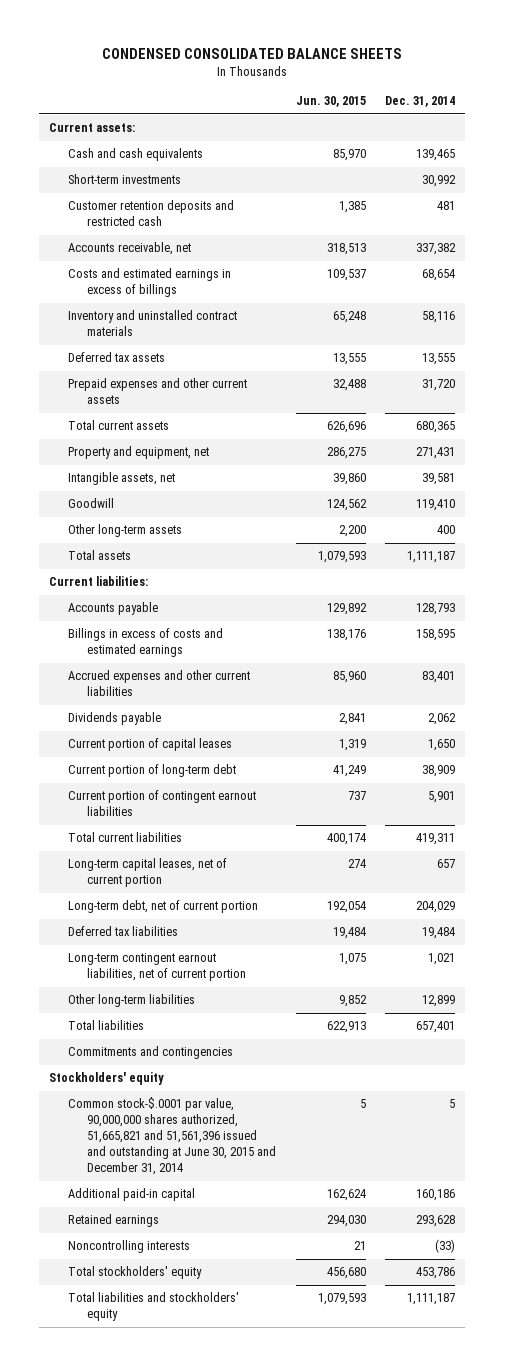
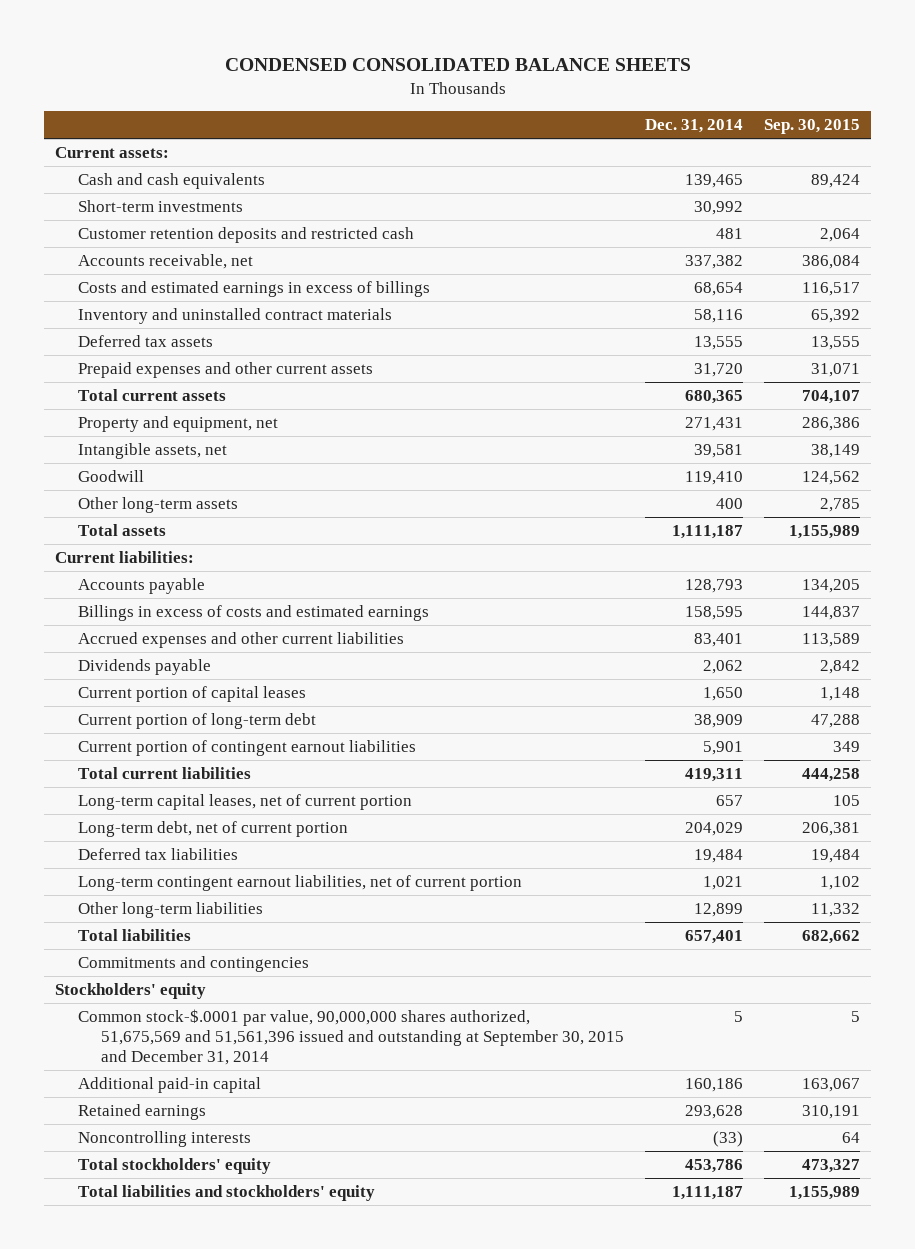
- | Jun. 30, 2015 | Dec. 31, 2014
+ | Dec. 31, 2014 | Sep. 30, 2015
- Common stock-$.0001 par value, 90,000,000 shares authorized, 51,665,821 and 51,561,396 issued and outstanding at June 30, 2015 and December 31, 2014 | 5 | 5
+ Common stock-$.0001 par value, 90,000,000 shares authorized, 51,675,569 and 51,561,396 issued and outstanding at September 30, 2015 and December 31, 2014 | 5 | 5

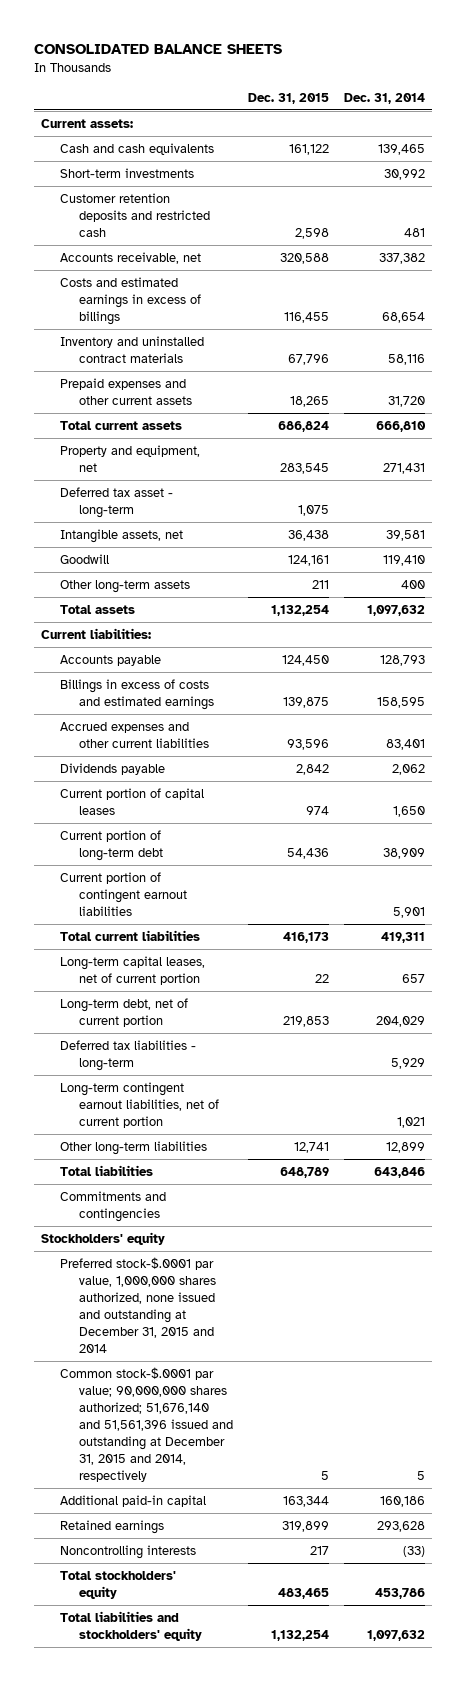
- CONDENSED CONSOLIDATED BALANCE SHEETS
+ CONSOLIDATED BALANCE SHEETS
- | Dec. 31, 2014 | Sep. 30, 2015
+ | Dec. 31, 2015 | Dec. 31, 2014
- Deferred tax assets | 13,555 | 13,555
- Total current assets | 680,365 | 704,107
+ Total current assets | 686,824 | 666,810
+ Deferred tax asset - long-term | 1,075 |
- Total assets | 1,111,187 | 1,155,989
+ Total assets | 1,132,254 | 1,097,632
- Deferred tax liabilities | 19,484 | 19,484
+ Deferred tax liabilities - long-term | | 5,929
- Total liabilities | 657,401 | 682,662
+ Total liabilities | 648,789 | 643,846
- Common stock-$.0001 par value, 90,000,000 shares authorized, 51,675,569 and 51,561,396 issued and outstanding at September 30, 2015 and December 31, 2014 | 5 | 5
+ Preferred stock-$.0001 par value, 1,000,000 shares authorized, none issued and outstanding at December 31, 2015 and 2014
+ Common stock-$.0001 par value; 90,000,000 shares authorized; 51,676,140 and 51,561,396 issued and outstanding at December 31, 2015 and 2014, respectively | 5 | 5
- Total liabilities and stockholders' equity | 1,111,187 | 1,155,989
+ Total liabilities and stockholders' equity | 1,132,254 | 1,097,632

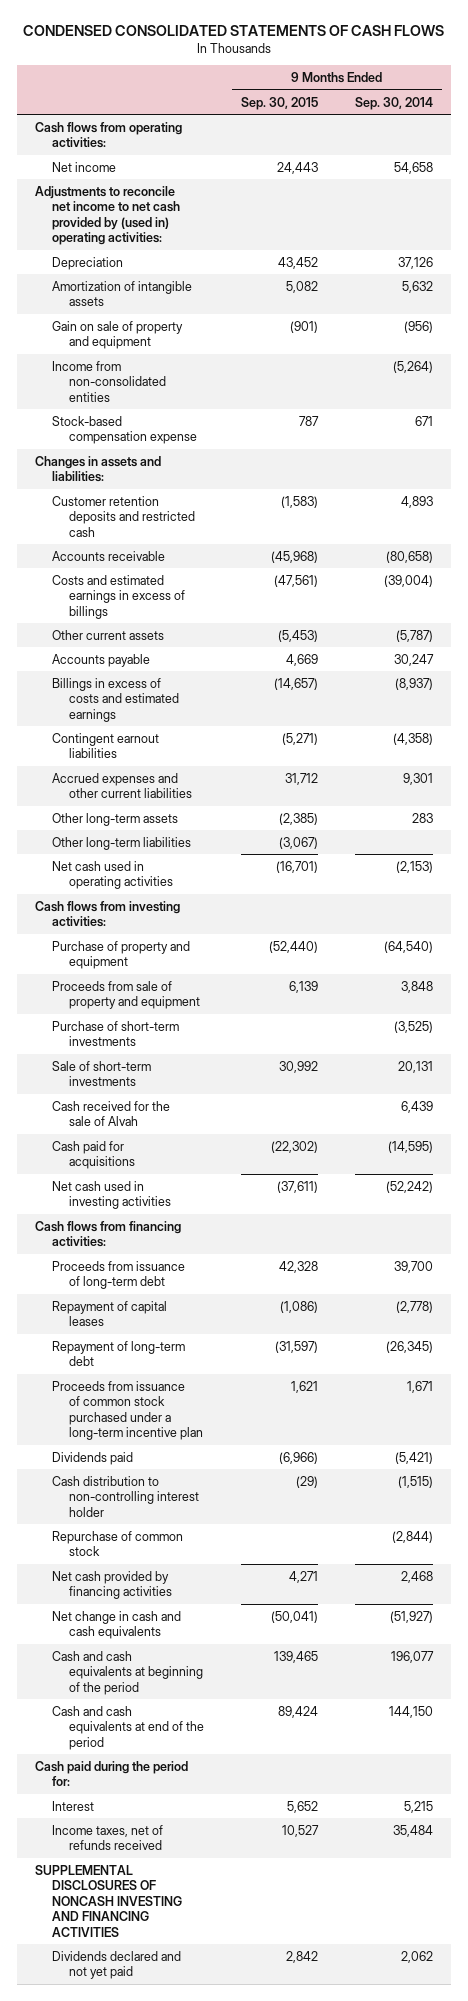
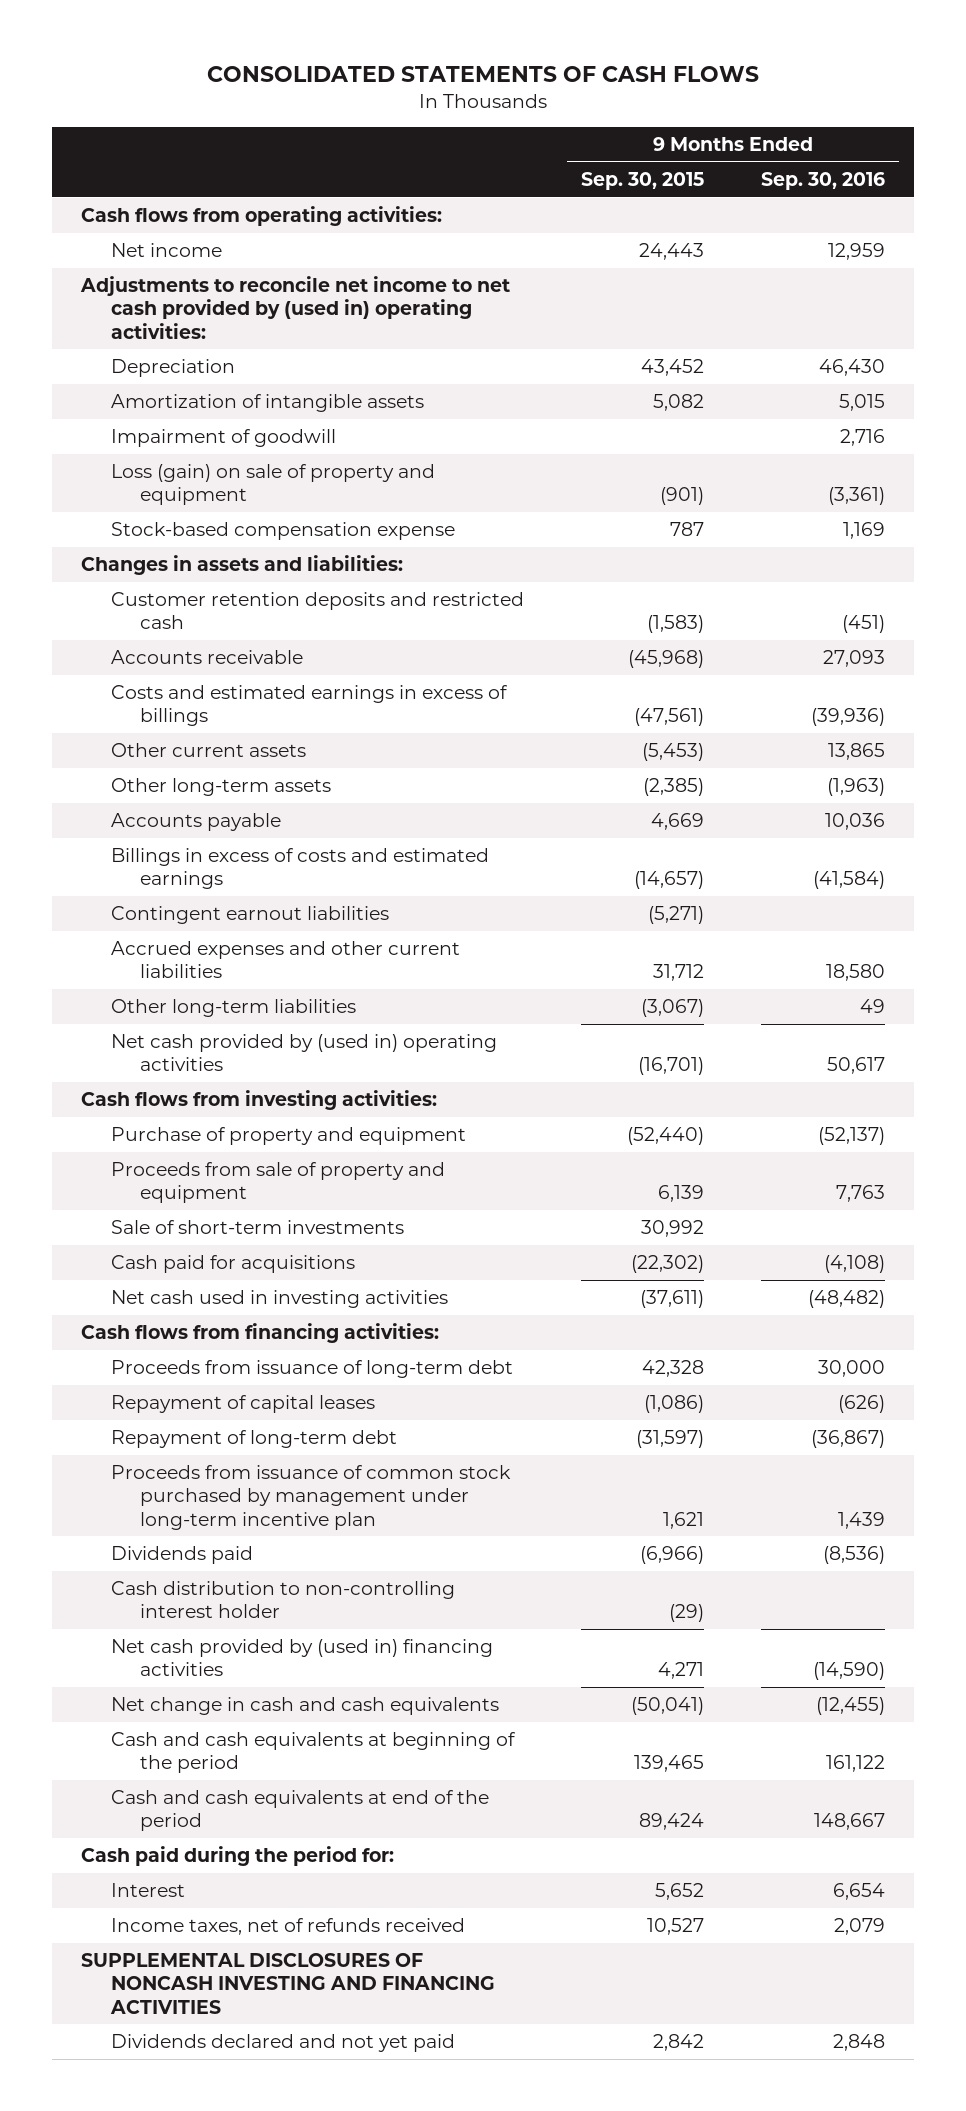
- CONDENSED CONSOLIDATED STATEMENTS OF CASH FLOWS
+ CONSOLIDATED STATEMENTS OF CASH FLOWS
- | 9 Months Ended Sep. 30, 2015 | 9 Months Ended Sep. 30, 2014
+ | 9 Months Ended Sep. 30, 2015 | 9 Months Ended Sep. 30, 2016
- Gain on sale of property and equipment | (901) | (956)
- Income from non-consolidated entities | | (5,264)
+ Impairment of goodwill | | 2,716
+ Loss (gain) on sale of property and equipment | (901) | (3,361)
moved up: Other long-term assets | (2,385) | (1,963)
- Net cash used in operating activities | (16,701) | (2,153)
+ Net cash provided by (used in) operating activities | (16,701) | 50,617
- Purchase of short-term investments | | (3,525)
- Cash received for the sale of Alvah | | 6,439
- Proceeds from issuance of common stock purchased under a long-term incentive plan | 1,621 | 1,671
+ Proceeds from issuance of common stock purchased by management under long-term incentive plan | 1,621 | 1,439
- Repurchase of common stock | | (2,844)
- Net cash provided by financing activities | 4,271 | 2,468
+ Net cash provided by (used in) financing activities | 4,271 | (14,590)

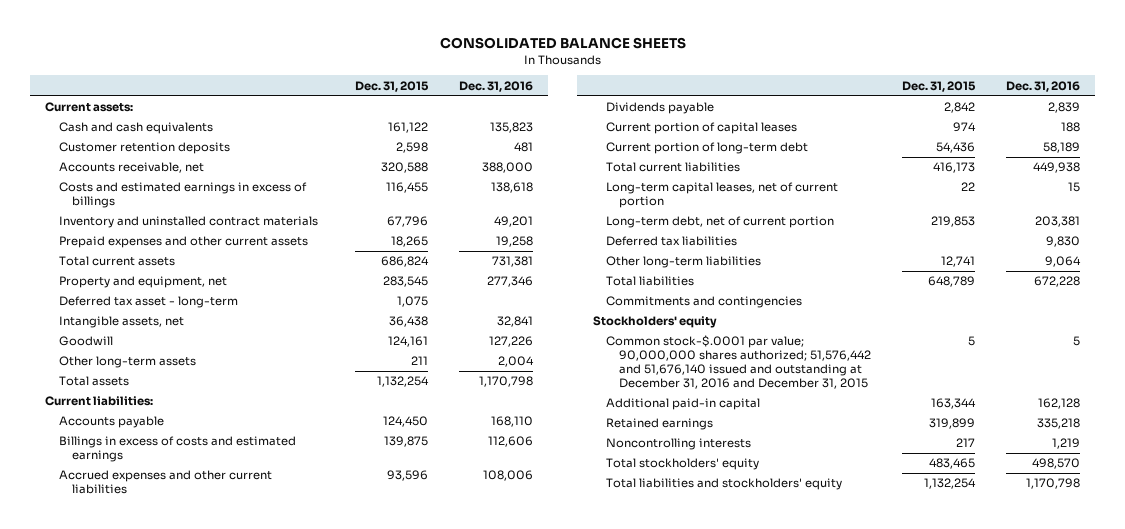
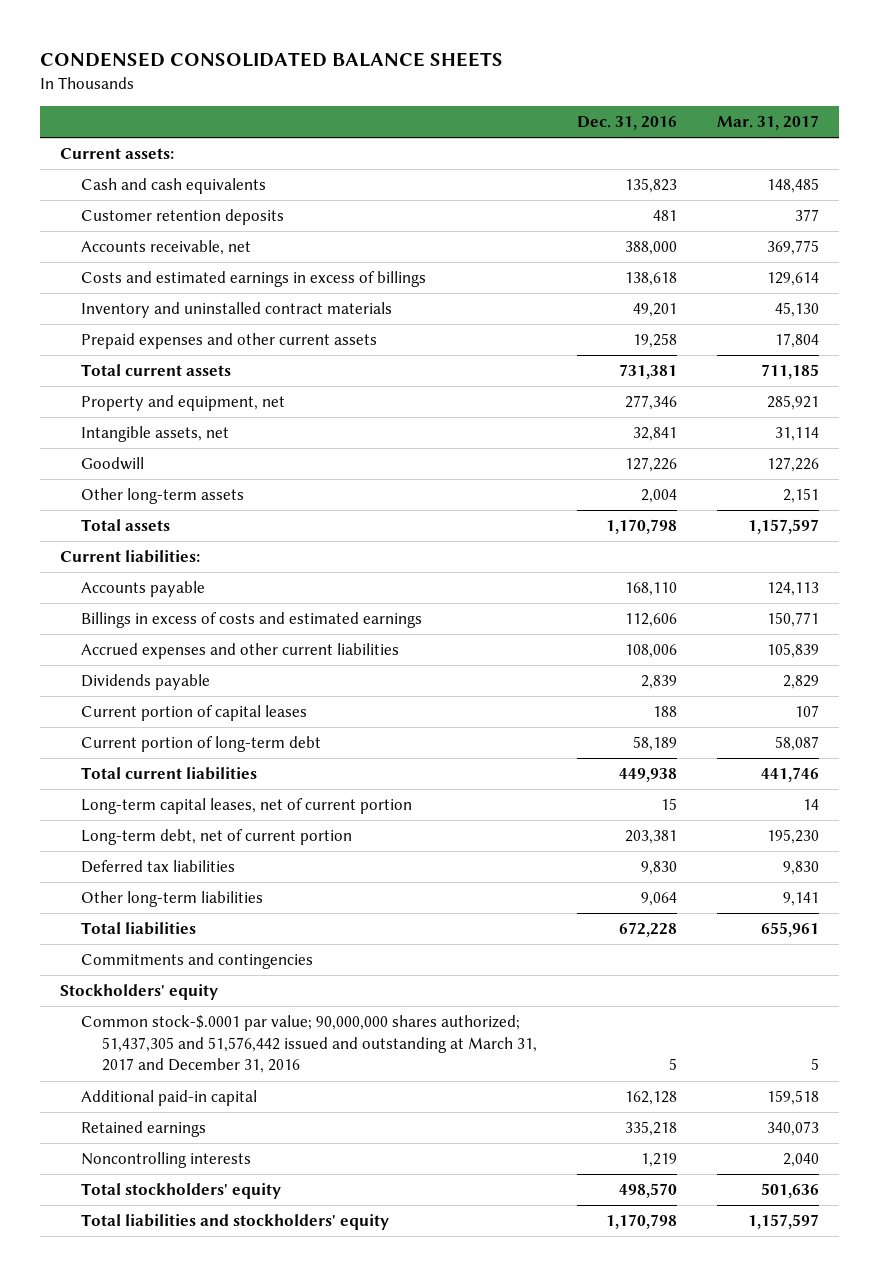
- CONSOLIDATED BALANCE SHEETS
+ CONDENSED CONSOLIDATED BALANCE SHEETS
- | Dec. 31, 2015 | Dec. 31, 2016
+ | Dec. 31, 2016 | Mar. 31, 2017
- Deferred tax asset - long-term | 1,075 |
- Common stock-$.0001 par value; 90,000,000 shares authorized; 51,576,442 and 51,676,140 issued and outstanding at December 31, 2016 and December 31, 2015 | 5 | 5
+ Common stock-$.0001 par value; 90,000,000 shares authorized; 51,437,305 and 51,576,442 issued and outstanding at March 31, 2017 and December 31, 2016 | 5 | 5

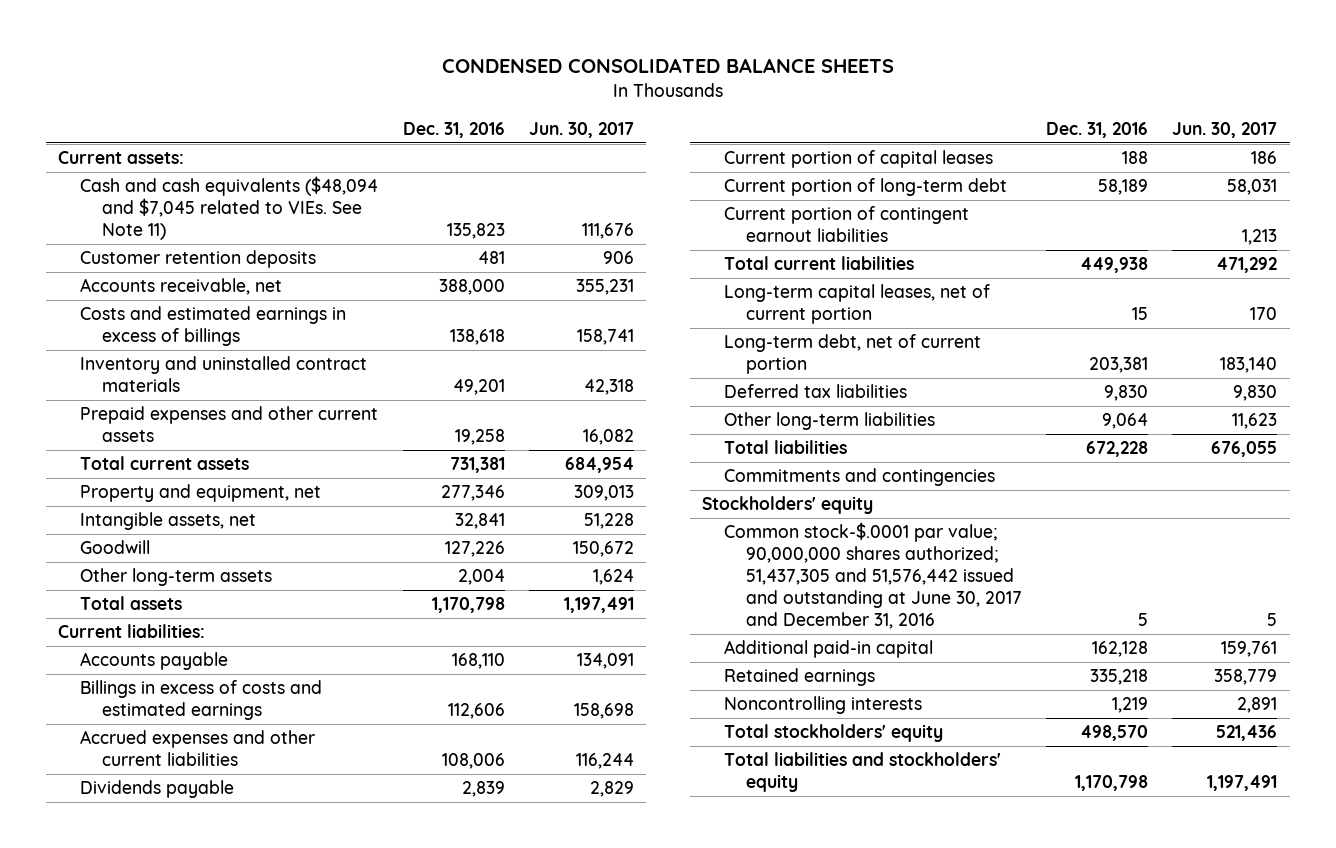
- | Dec. 31, 2016 | Mar. 31, 2017
+ | Dec. 31, 2016 | Jun. 30, 2017
- Cash and cash equivalents | 135,823 | 148,485
+ Cash and cash equivalents ($48,094 and $7,045 related to VIEs. See Note 11) | 135,823 | 111,676
+ Current portion of contingent earnout liabilities | | 1,213
- Common stock-$.0001 par value; 90,000,000 shares authorized; 51,437,305 and 51,576,442 issued and outstanding at March 31, 2017 and December 31, 2016 | 5 | 5
+ Common stock-$.0001 par value; 90,000,000 shares authorized; 51,437,305 and 51,576,442 issued and outstanding at June 30, 2017 and December 31, 2016 | 5 | 5

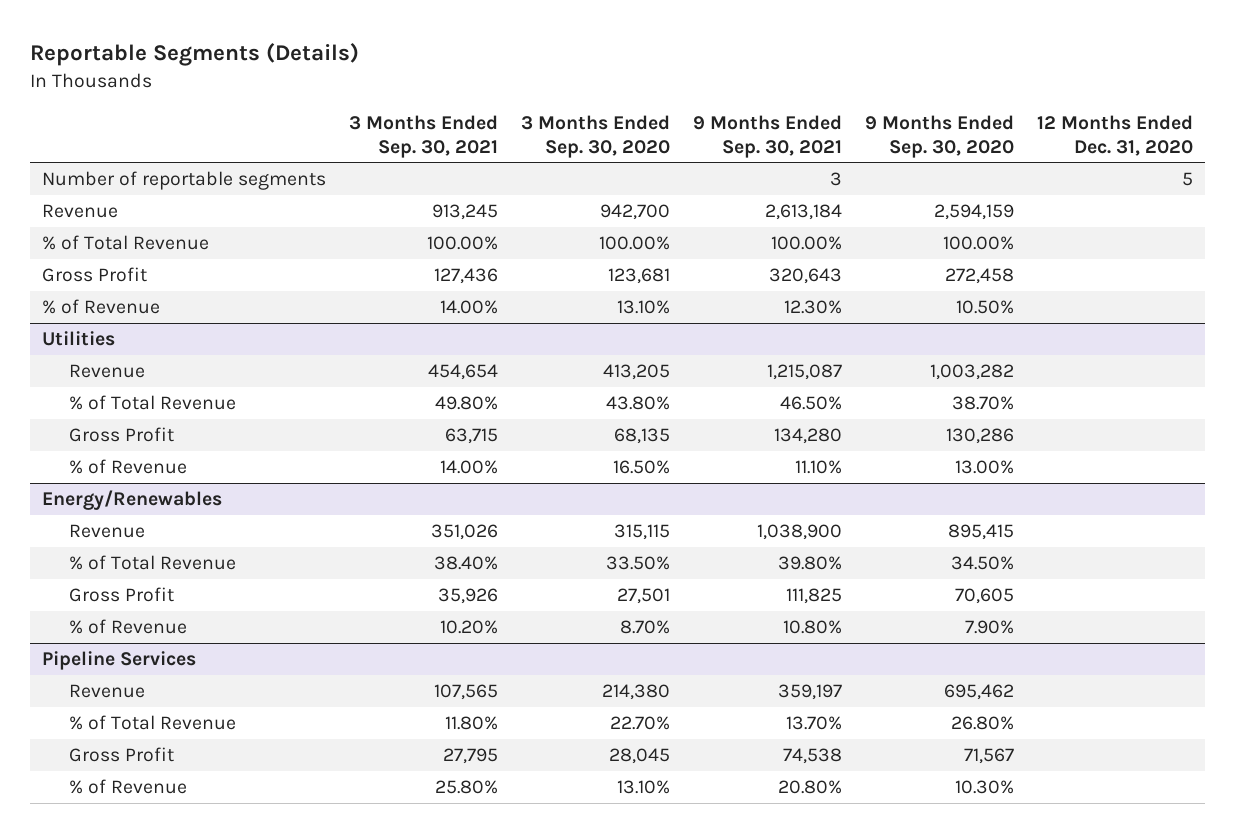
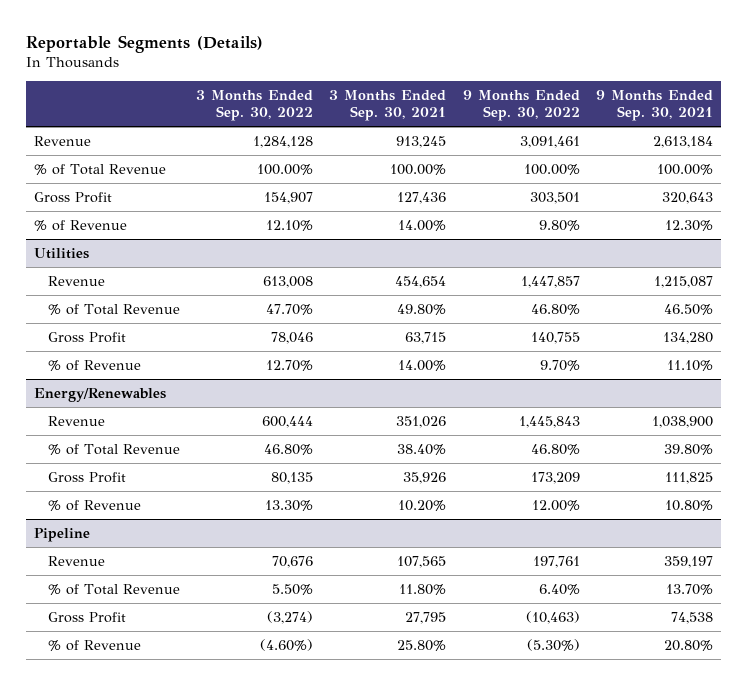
- | 3 Months Ended Sep. 30, 2021 | 3 Months Ended Sep. 30, 2020 | 9 Months Ended Sep. 30, 2021 | 9 Months Ended Sep. 30, 2020 | 12 Months Ended Dec. 31, 2020
+ | 3 Months Ended Sep. 30, 2022 | 3 Months Ended Sep. 30, 2021 | 9 Months Ended Sep. 30, 2022 | 9 Months Ended Sep. 30, 2021
- Number of reportable segments | | | 3 | | 5
- Pipeline Services
+ Pipeline

